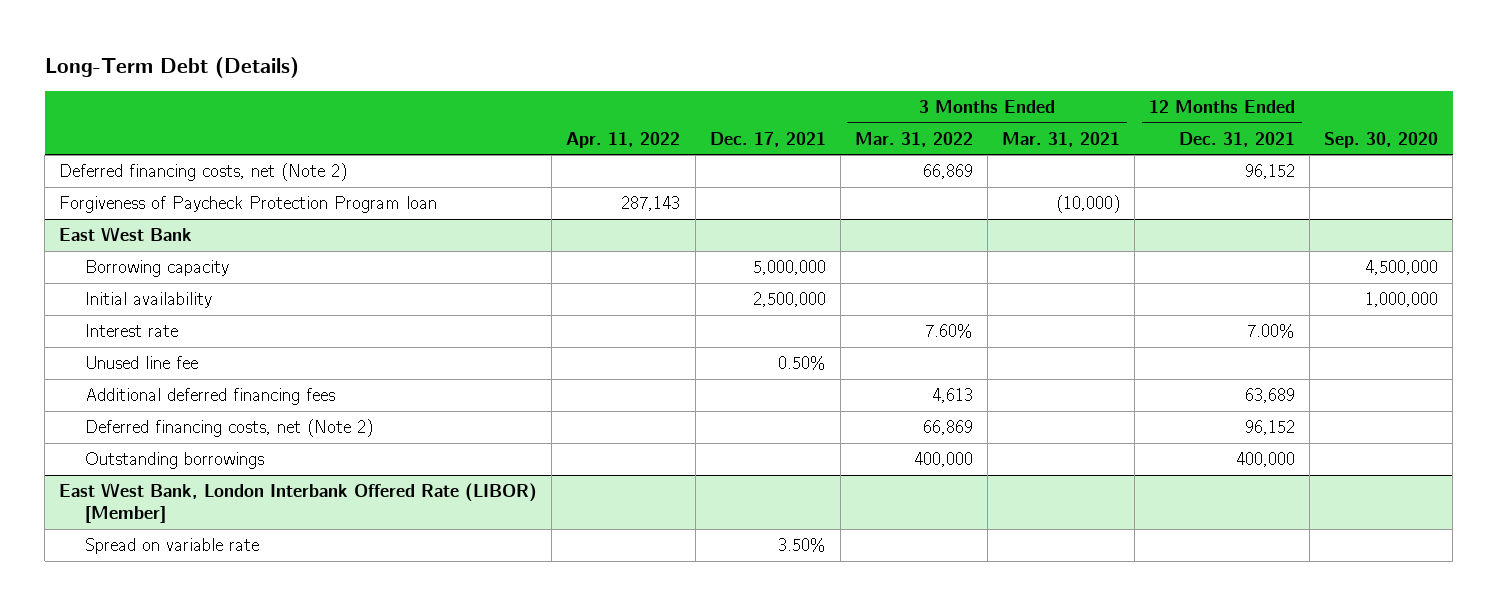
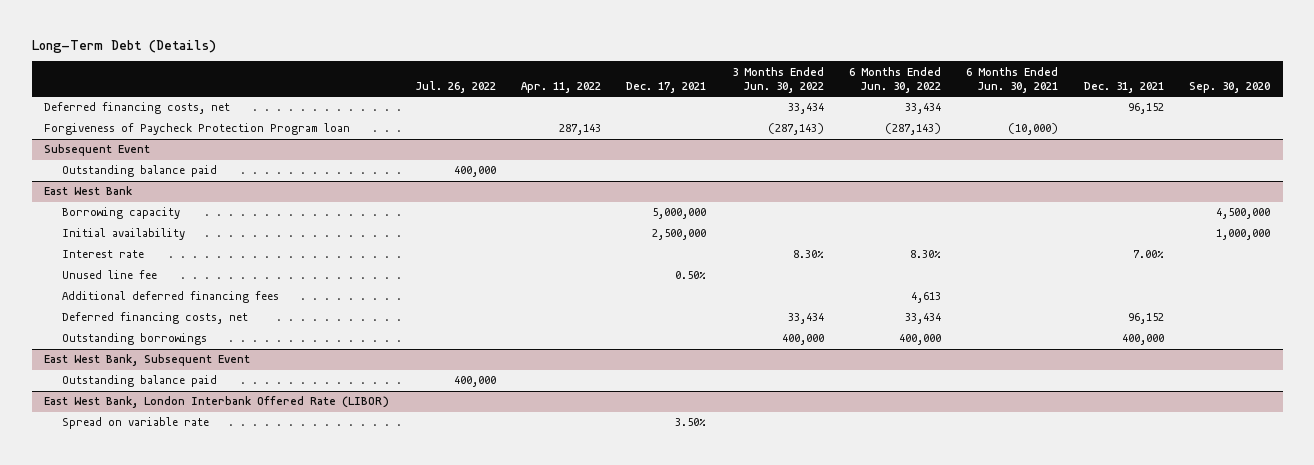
- | Apr. 11, 2022 | Dec. 17, 2021 | 3 Months Ended Mar. 31, 2022 | 3 Months Ended Mar. 31, 2021 | 12 Months Ended Dec. 31, 2021 | Sep. 30, 2020
+ | Jul. 26, 2022 | Apr. 11, 2022 | Dec. 17, 2021 | 3 Months Ended Jun. 30, 2022 | 6 Months Ended Jun. 30, 2022 | 6 Months Ended Jun. 30, 2021 | Dec. 31, 2021 | Sep. 30, 2020
- Deferred financing costs, net (Note 2) | | | 66,869 | | 96,152 |
+ Deferred financing costs, net | | | | 33,434 | 33,434 | | 96,152 |
+ Subsequent Event
+ Outstanding balance paid | 400,000 | | | | | | |
@ East West Bank
- Deferred financing costs, net (Note 2) | | | 66,869 | | 96,152 |
+ Deferred financing costs, net | | | | 33,434 | 33,434 | | 96,152 |
- East West Bank, London Interbank Offered Rate (LIBOR) [Member]
+ East West Bank, Subsequent Event
+ Outstanding balance paid | 400,000 | | | | | | |
+ East West Bank, London Interbank Offered Rate (LIBOR)

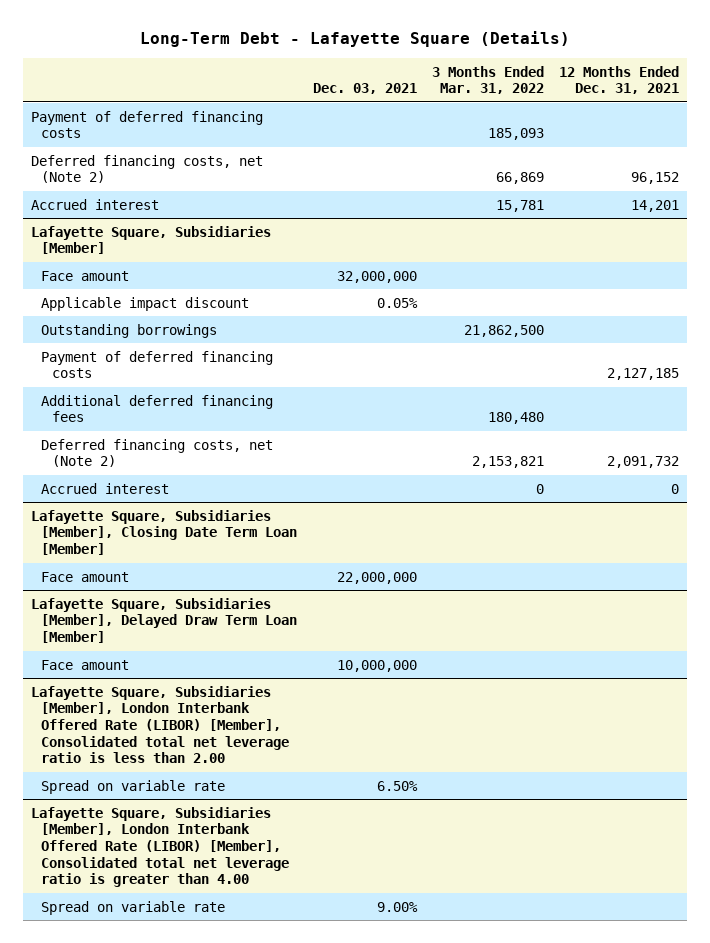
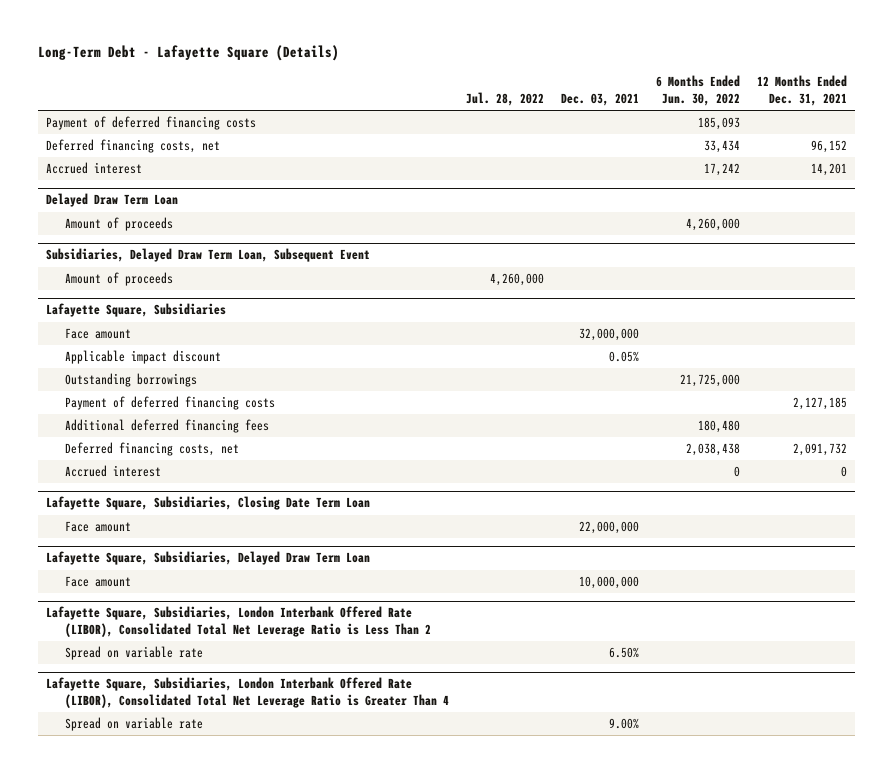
- | Dec. 03, 2021 | 3 Months Ended Mar. 31, 2022 | 12 Months Ended Dec. 31, 2021
+ | Jul. 28, 2022 | Dec. 03, 2021 | 6 Months Ended Jun. 30, 2022 | 12 Months Ended Dec. 31, 2021
- Deferred financing costs, net (Note 2) | | 66,869 | 96,152
+ Deferred financing costs, net | | | 33,434 | 96,152
- Lafayette Square, Subsidiaries [Member]
+ Delayed Draw Term Loan
+ Amount of proceeds | | | 4,260,000 |
+ Subsidiaries, Delayed Draw Term Loan, Subsequent Event
+ Amount of proceeds | 4,260,000 | | |
+ Lafayette Square, Subsidiaries
- Deferred financing costs, net (Note 2) | | 2,153,821 | 2,091,732
+ Deferred financing costs, net | | | 2,038,438 | 2,091,732
- Lafayette Square, Subsidiaries [Member], Closing Date Term Loan [Member]
+ Lafayette Square, Subsidiaries, Closing Date Term Loan
- Lafayette Square, Subsidiaries [Member], Delayed Draw Term Loan [Member]
+ Lafayette Square, Subsidiaries, Delayed Draw Term Loan
- Lafayette Square, Subsidiaries [Member], London Interbank Offered Rate (LIBOR) [Member], Consolidated total net leverage ratio is less than 2.00
+ Lafayette Square, Subsidiaries, London Interbank Offered Rate (LIBOR), Consolidated Total Net Leverage Ratio is Less Than 2
- Lafayette Square, Subsidiaries [Member], London Interbank Offered Rate (LIBOR) [Member], Consolidated total net leverage ratio is greater than 4.00
+ Lafayette Square, Subsidiaries, London Interbank Offered Rate (LIBOR), Consolidated Total Net Leverage Ratio is Greater Than 4

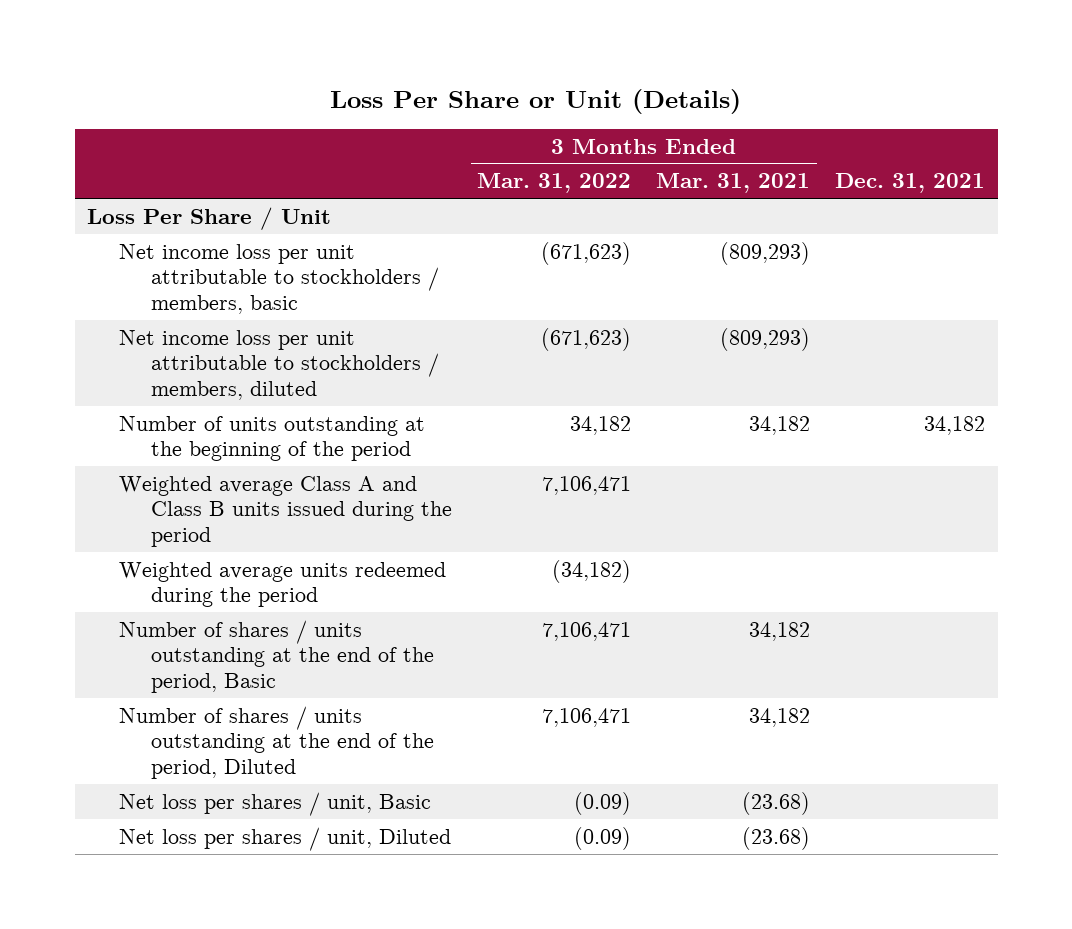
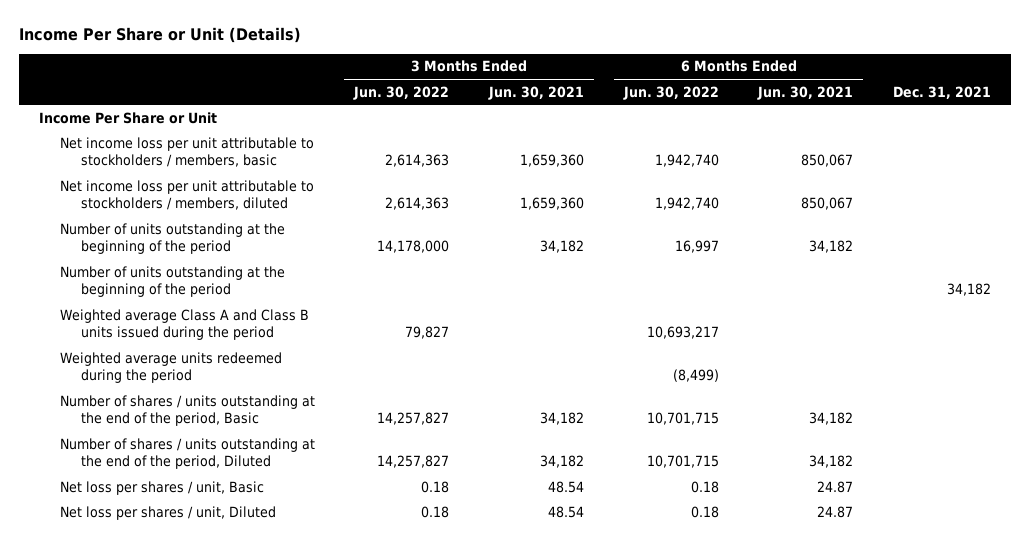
- Loss Per Share or Unit (Details)
+ Income Per Share or Unit (Details)
- | 3 Months Ended Mar. 31, 2022 | 3 Months Ended Mar. 31, 2021 | Dec. 31, 2021
+ | 3 Months Ended Jun. 30, 2022 | 3 Months Ended Jun. 30, 2021 | 6 Months Ended Jun. 30, 2022 | 6 Months Ended Jun. 30, 2021 | Dec. 31, 2021
- Loss Per Share / Unit
+ Income Per Share or Unit
+ Number of units outstanding at the beginning of the period | 14,178,000 | 34,182 | 16,997 | 34,182 |

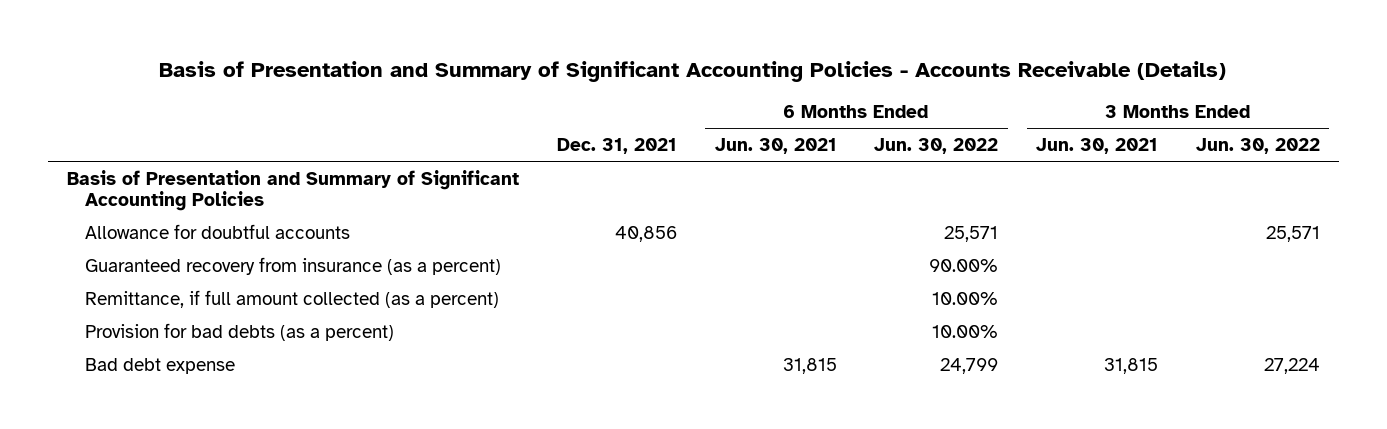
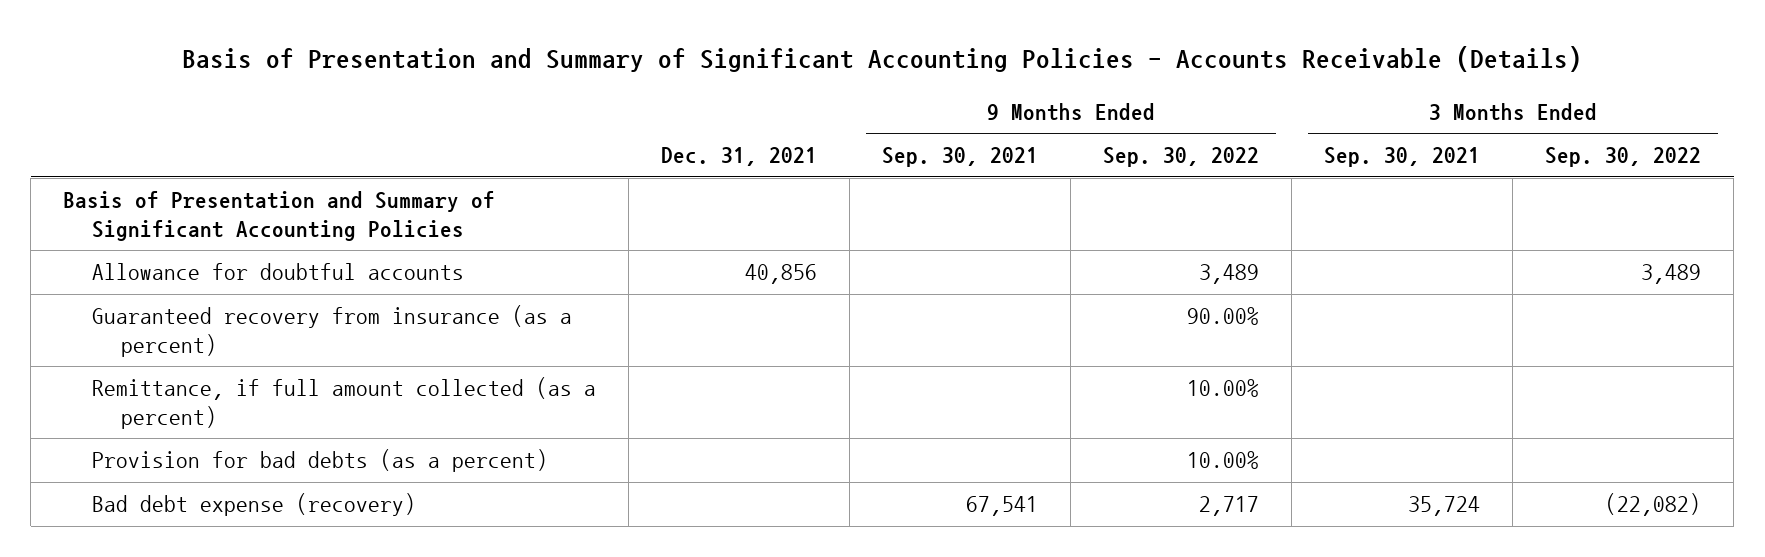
- | Dec. 31, 2021 | 6 Months Ended Jun. 30, 2021 | 6 Months Ended Jun. 30, 2022 | 3 Months Ended Jun. 30, 2021 | 3 Months Ended Jun. 30, 2022
+ | Dec. 31, 2021 | 9 Months Ended Sep. 30, 2021 | 9 Months Ended Sep. 30, 2022 | 3 Months Ended Sep. 30, 2021 | 3 Months Ended Sep. 30, 2022
- Bad debt expense | | 31,815 | 24,799 | 31,815 | 27,224
+ Bad debt expense (recovery) | | 67,541 | 2,717 | 35,724 | (22,082)

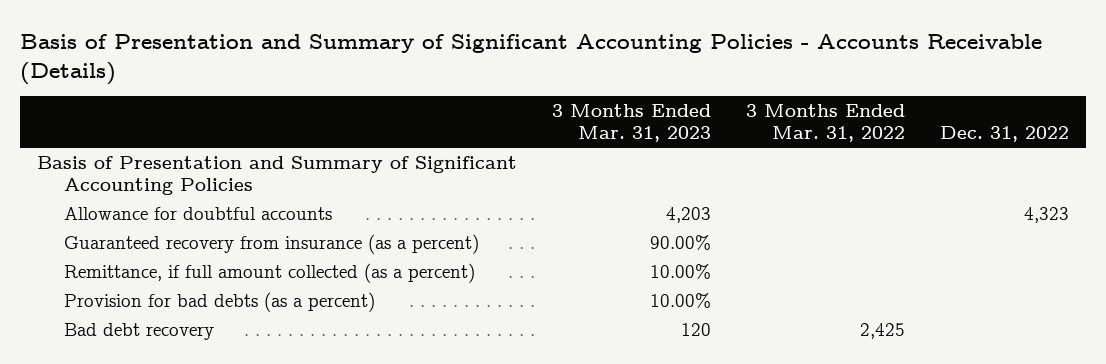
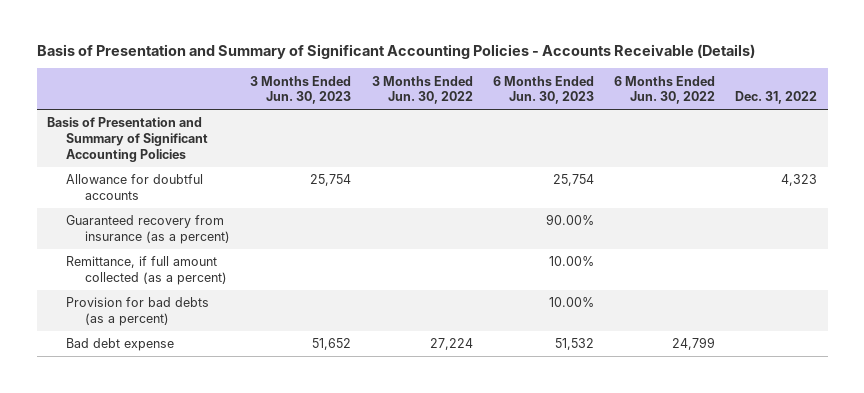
- | 3 Months Ended Mar. 31, 2023 | 3 Months Ended Mar. 31, 2022 | Dec. 31, 2022
+ | 3 Months Ended Jun. 30, 2023 | 3 Months Ended Jun. 30, 2022 | 6 Months Ended Jun. 30, 2023 | 6 Months Ended Jun. 30, 2022 | Dec. 31, 2022
- Bad debt recovery | 120 | 2,425 |
+ Bad debt expense | 51,652 | 27,224 | 51,532 | 24,799 |

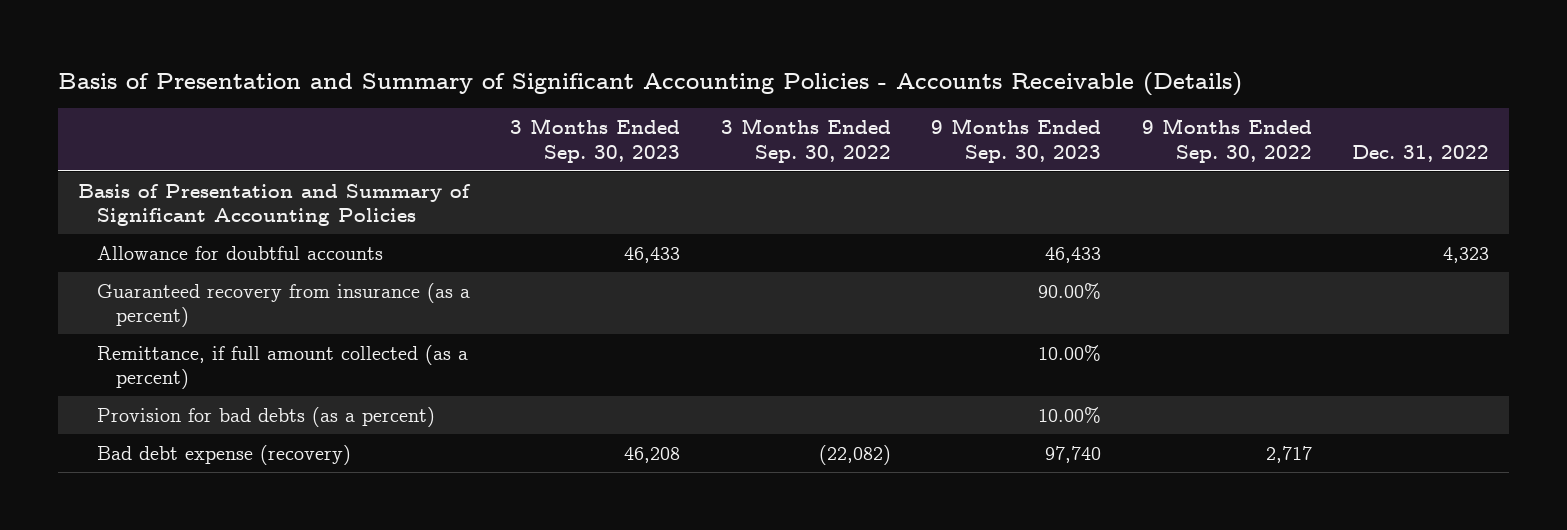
- | 3 Months Ended Jun. 30, 2023 | 3 Months Ended Jun. 30, 2022 | 6 Months Ended Jun. 30, 2023 | 6 Months Ended Jun. 30, 2022 | Dec. 31, 2022
+ | 3 Months Ended Sep. 30, 2023 | 3 Months Ended Sep. 30, 2022 | 9 Months Ended Sep. 30, 2023 | 9 Months Ended Sep. 30, 2022 | Dec. 31, 2022
- Bad debt expense | 51,652 | 27,224 | 51,532 | 24,799 |
+ Bad debt expense (recovery) | 46,208 | (22,082) | 97,740 | 2,717 |

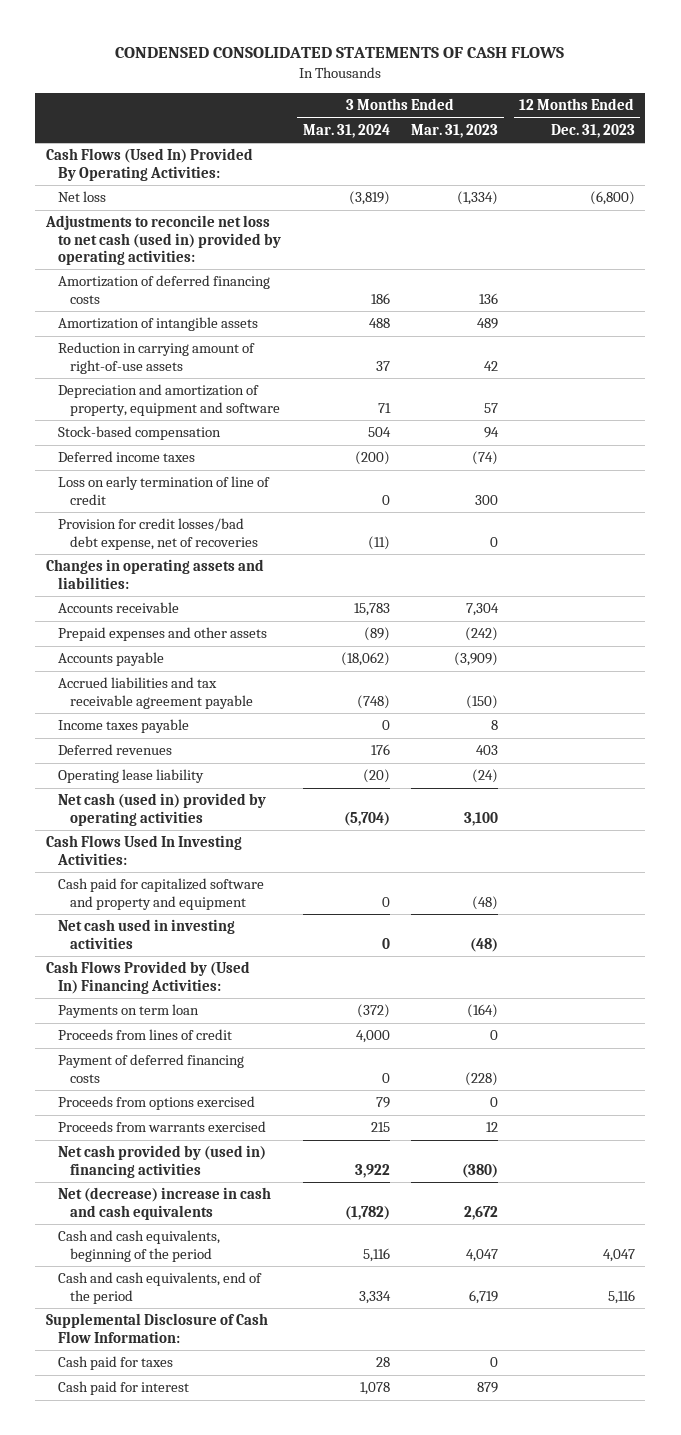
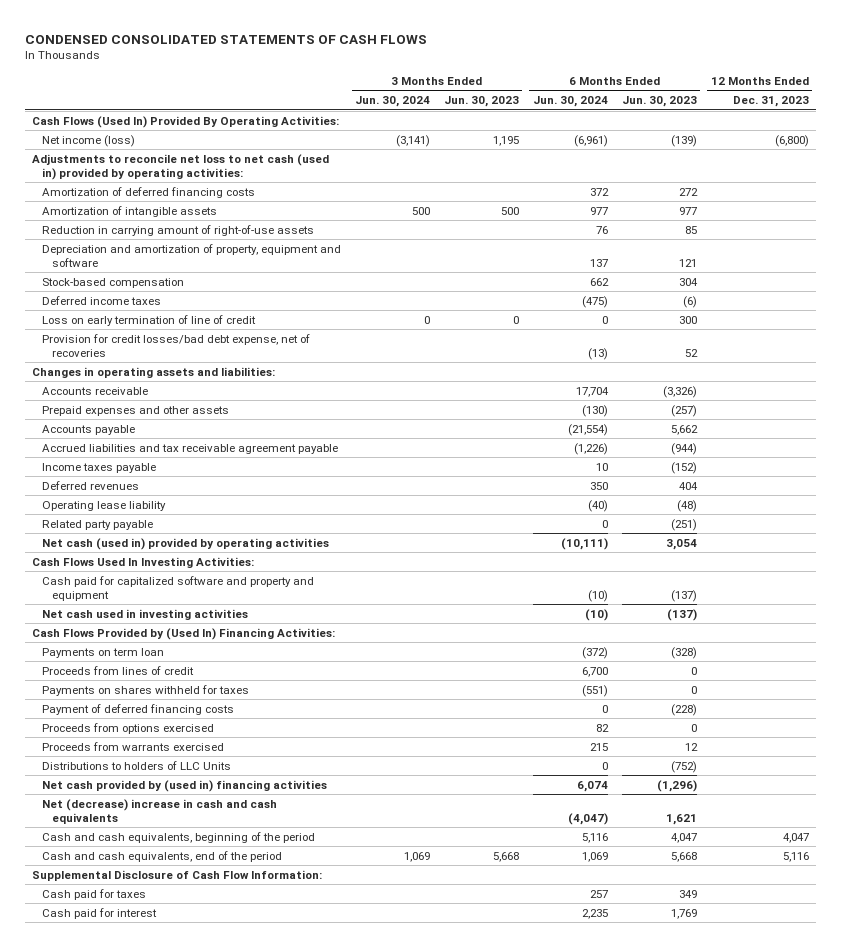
- | 3 Months Ended Mar. 31, 2024 | 3 Months Ended Mar. 31, 2023 | 12 Months Ended Dec. 31, 2023
+ | 3 Months Ended Jun. 30, 2024 | 3 Months Ended Jun. 30, 2023 | 6 Months Ended Jun. 30, 2024 | 6 Months Ended Jun. 30, 2023 | 12 Months Ended Dec. 31, 2023
- Net loss | (3,819) | (1,334) | (6,800)
+ Net income (loss) | (3,141) | 1,195 | (6,961) | (139) | (6,800)
+ Related party payable | | | 0 | (251) |
+ Payments on shares withheld for taxes | | | (551) | 0 |
+ Distributions to holders of LLC Units | | | 0 | (752) |

